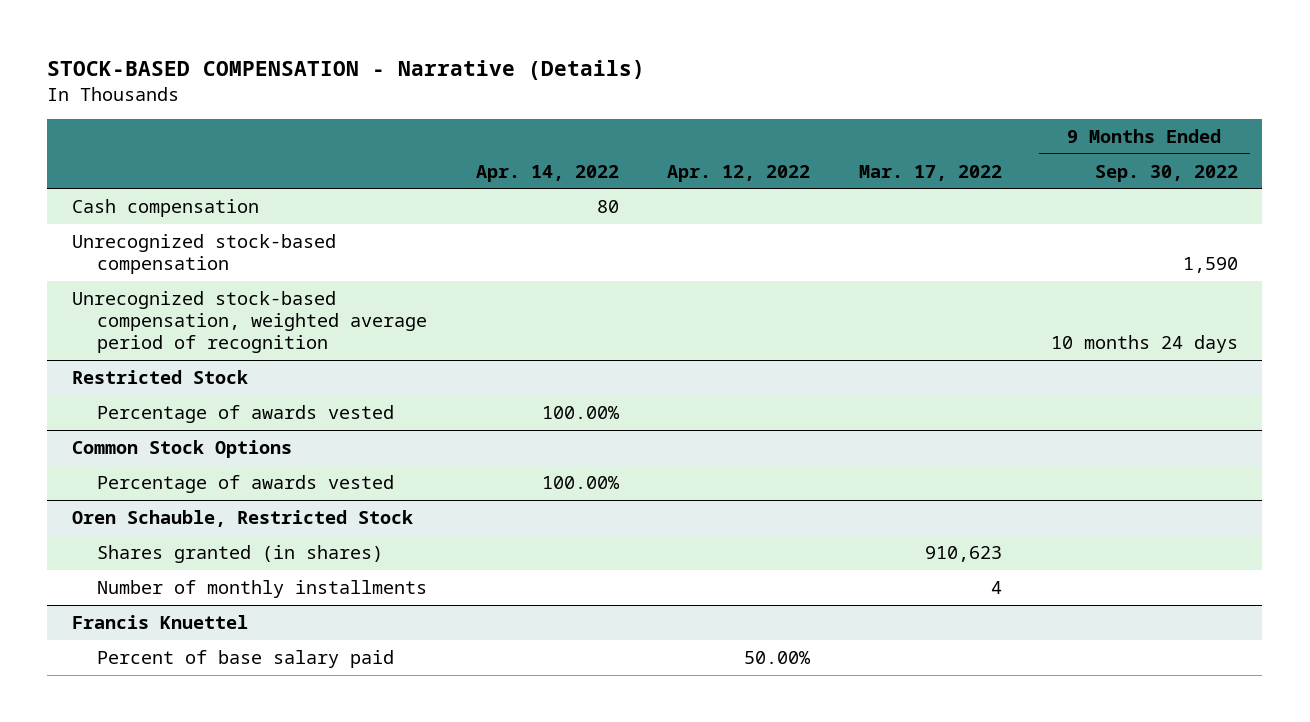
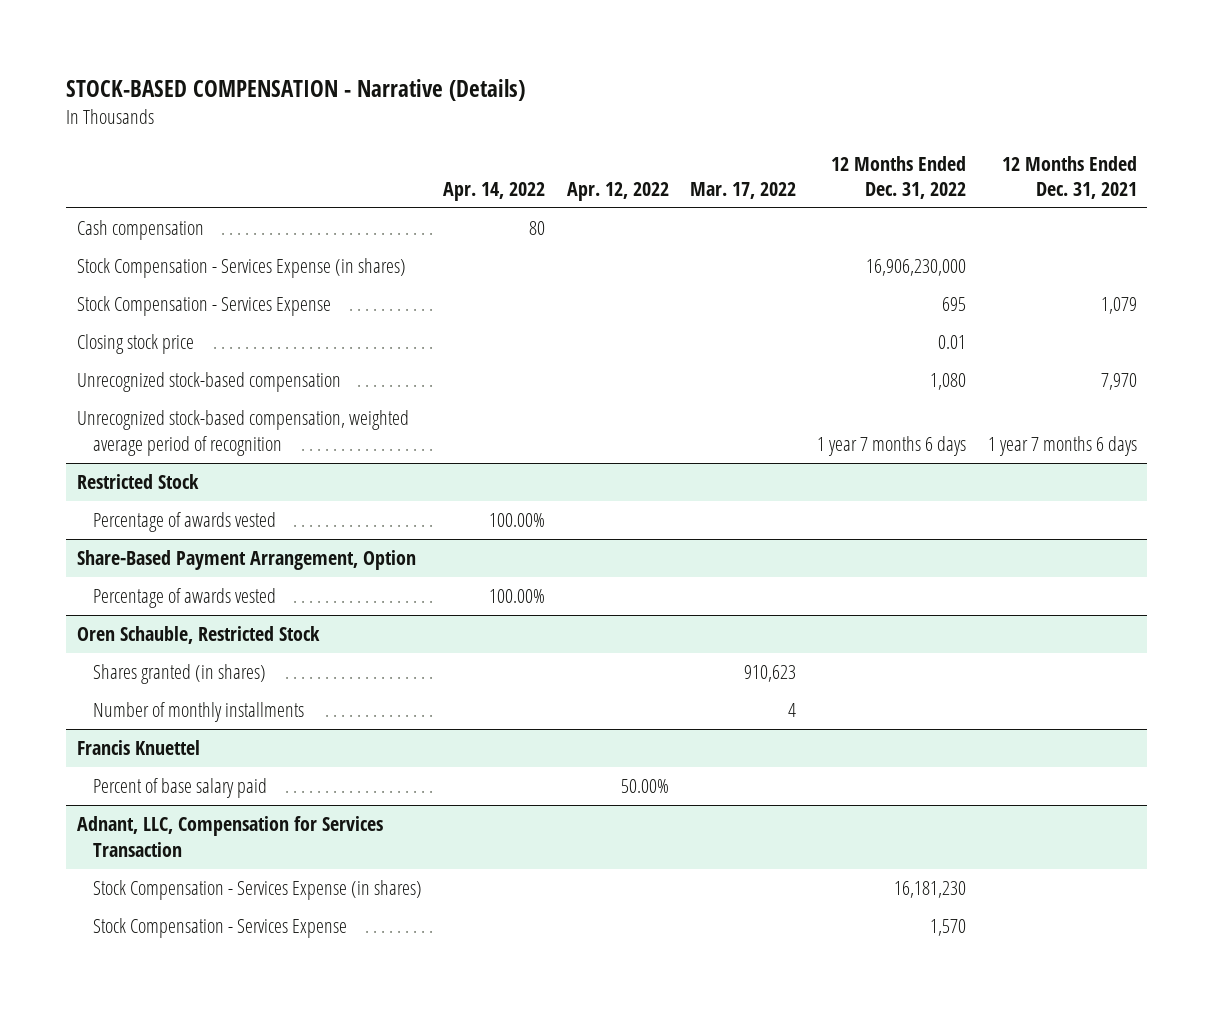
- | Apr. 14, 2022 | Apr. 12, 2022 | Mar. 17, 2022 | 9 Months Ended Sep. 30, 2022
+ | Apr. 14, 2022 | Apr. 12, 2022 | Mar. 17, 2022 | 12 Months Ended Dec. 31, 2022 | 12 Months Ended Dec. 31, 2021
+ Stock Compensation - Services Expense (in shares) | | | | 16,906,230,000 |
+ Stock Compensation - Services Expense | | | | 695 | 1,079
+ Closing stock price | | | | 0.01 |
- Common Stock Options
+ Share-Based Payment Arrangement, Option
+ Adnant, LLC, Compensation for Services Transaction
+ Stock Compensation - Services Expense (in shares) | | | | 16,181,230 |
+ Stock Compensation - Services Expense | | | | 1,570 |

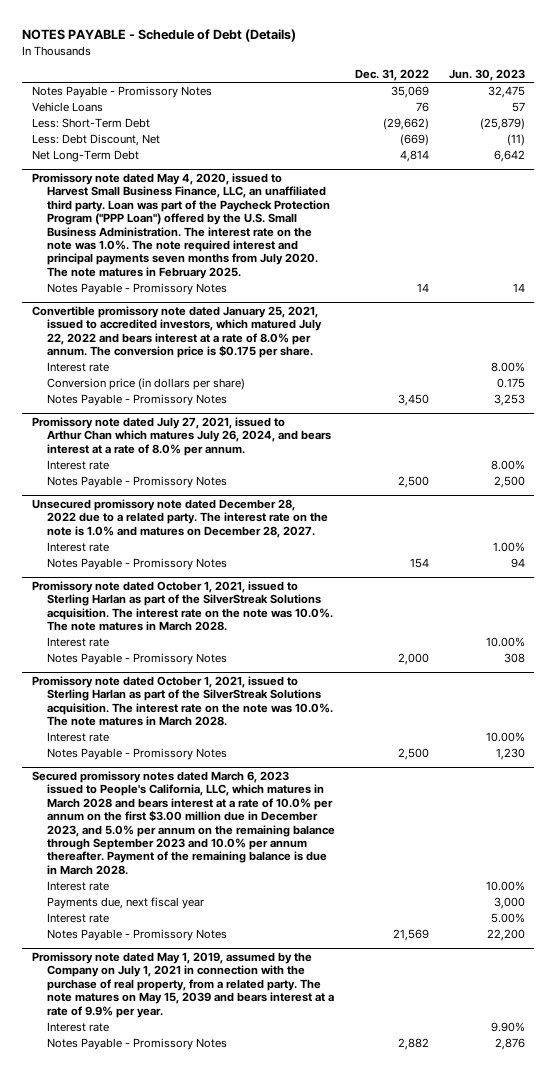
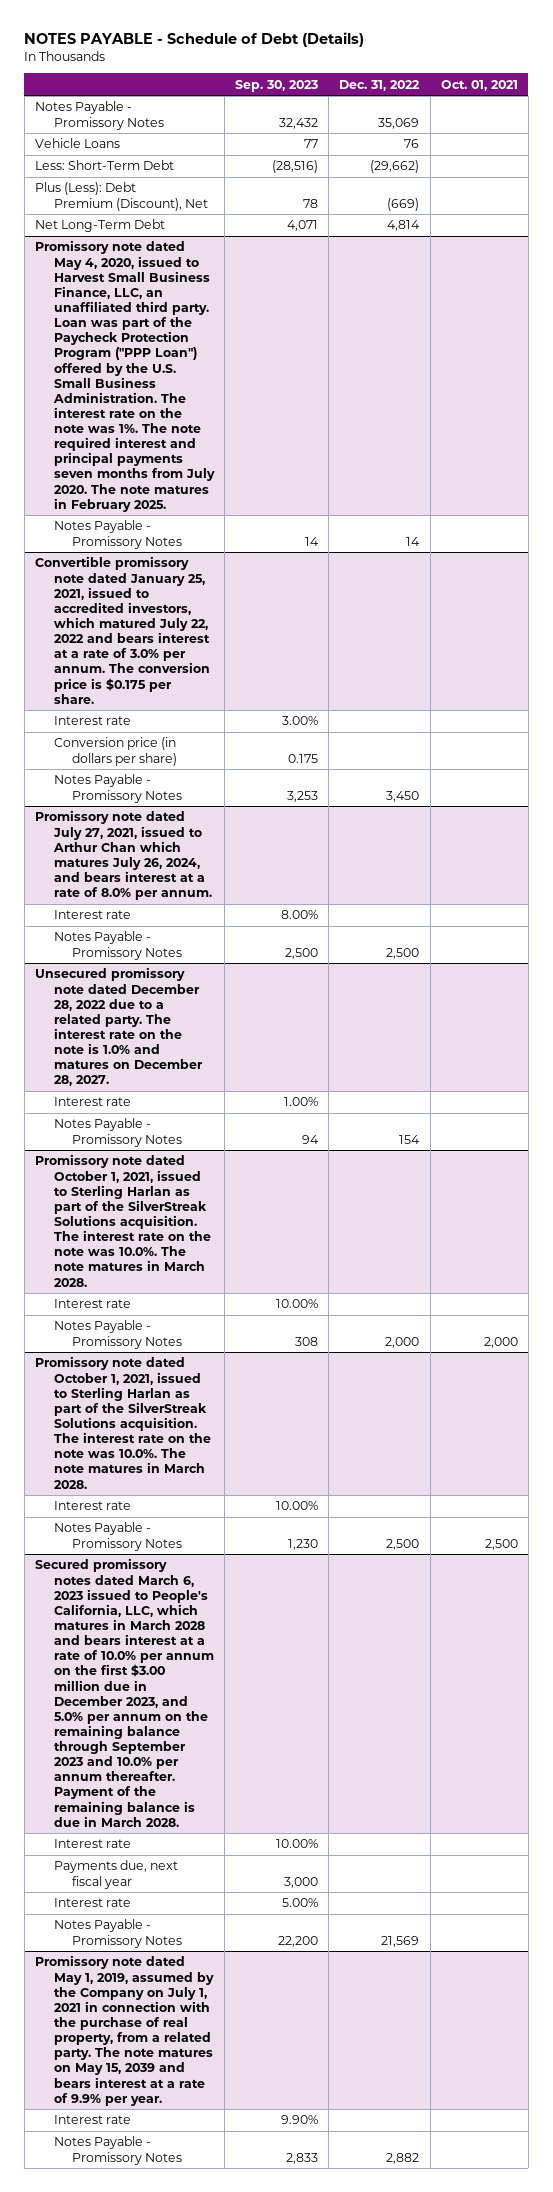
- | Dec. 31, 2022 | Jun. 30, 2023
+ | Sep. 30, 2023 | Dec. 31, 2022 | Oct. 01, 2021
- Less: Debt Discount, Net | (669) | (11)
+ Plus (Less): Debt Premium (Discount), Net | 78 | (669) |
- Promissory note dated May 4, 2020, issued to Harvest Small Business Finance, LLC, an unaffiliated third party. Loan was part of the Paycheck Protection Program ("PPP Loan") offered by the U.S. Small Business Administration. The interest rate on the note was 1.0%. The note required interest and principal payments seven months from July 2020. The note matures in February 2025.
+ Promissory note dated May 4, 2020, issued to Harvest Small Business Finance, LLC, an unaffiliated third party. Loan was part of the Paycheck Protection Program ("PPP Loan") offered by the U.S. Small Business Administration. The interest rate on the note was 1%. The note required interest and principal payments seven months from July 2020. The note matures in February 2025.
- Convertible promissory note dated January 25, 2021, issued to accredited investors, which matured July 22, 2022 and bears interest at a rate of 8.0% per annum. The conversion price is $0.175 per share.
+ Convertible promissory note dated January 25, 2021, issued to accredited investors, which matured July 22, 2022 and bears interest at a rate of 3.0% per annum. The conversion price is $0.175 per share.

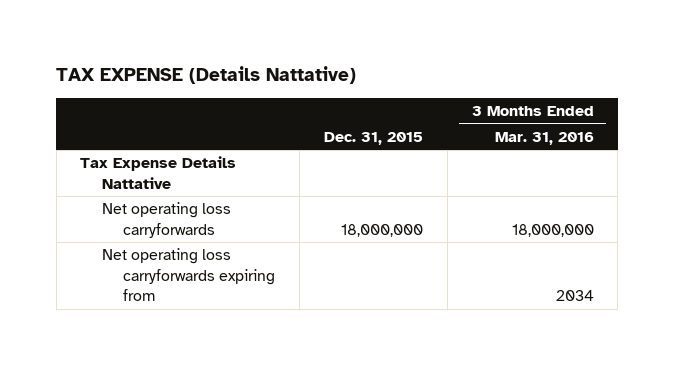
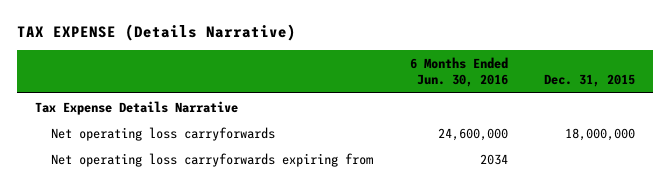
- TAX EXPENSE (Details Nattative)
+ TAX EXPENSE (Details Narrative)
- | Dec. 31, 2015 | 3 Months Ended Mar. 31, 2016
+ | 6 Months Ended Jun. 30, 2016 | Dec. 31, 2015
- Tax Expense Details Nattative
+ Tax Expense Details Narrative

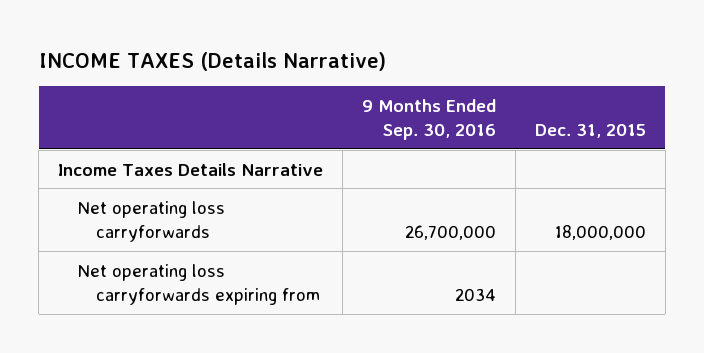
- TAX EXPENSE (Details Narrative)
+ INCOME TAXES (Details Narrative)
- | 6 Months Ended Jun. 30, 2016 | Dec. 31, 2015
+ | 9 Months Ended Sep. 30, 2016 | Dec. 31, 2015
- Tax Expense Details Narrative
+ Income Taxes Details Narrative

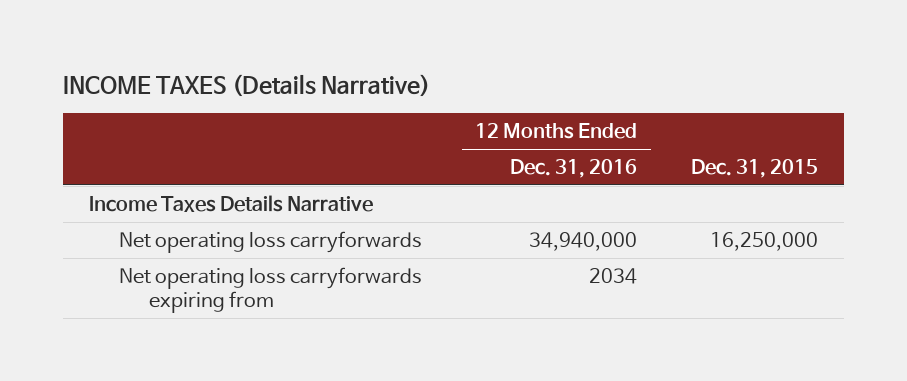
- | 9 Months Ended Sep. 30, 2016 | Dec. 31, 2015
+ | 12 Months Ended Dec. 31, 2016 | Dec. 31, 2015
- Net operating loss carryforwards | 26,700,000 | 18,000,000
+ Net operating loss carryforwards | 34,940,000 | 16,250,000

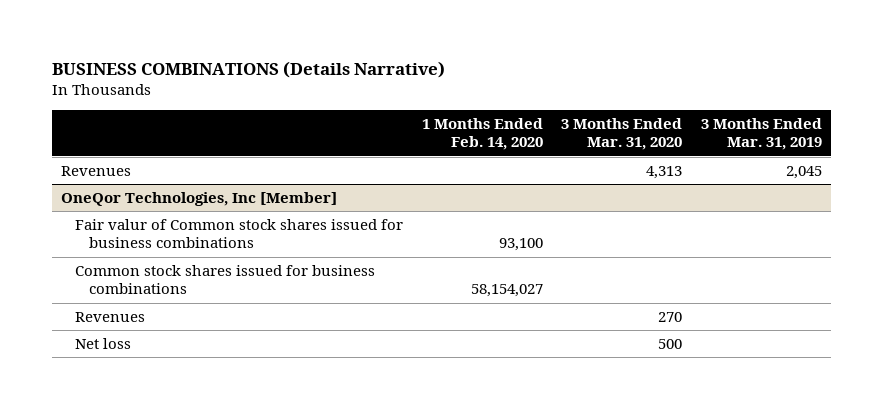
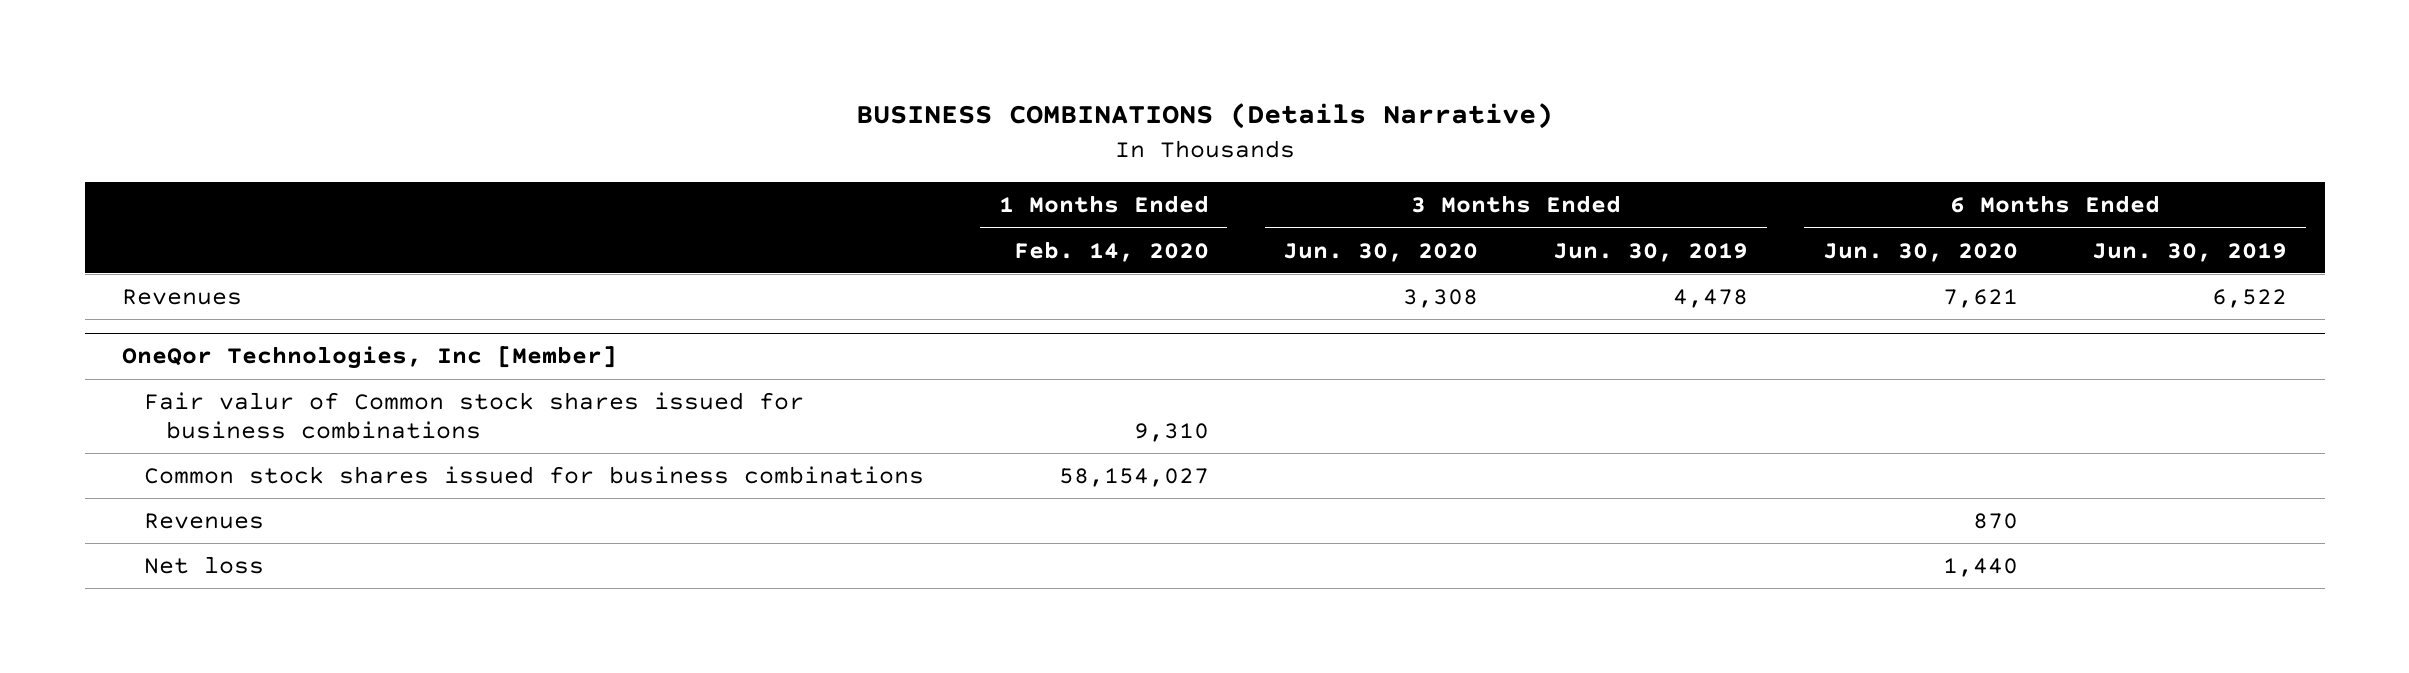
- | 1 Months Ended Feb. 14, 2020 | 3 Months Ended Mar. 31, 2020 | 3 Months Ended Mar. 31, 2019
+ | 1 Months Ended Feb. 14, 2020 | 3 Months Ended Jun. 30, 2020 | 3 Months Ended Jun. 30, 2019 | 6 Months Ended Jun. 30, 2020 | 6 Months Ended Jun. 30, 2019
@ OneQor Technologies, Inc [Member]
- Fair valur of Common stock shares issued for business combinations | 93,100 | |
+ Fair valur of Common stock shares issued for business combinations | 9,310 | | | |

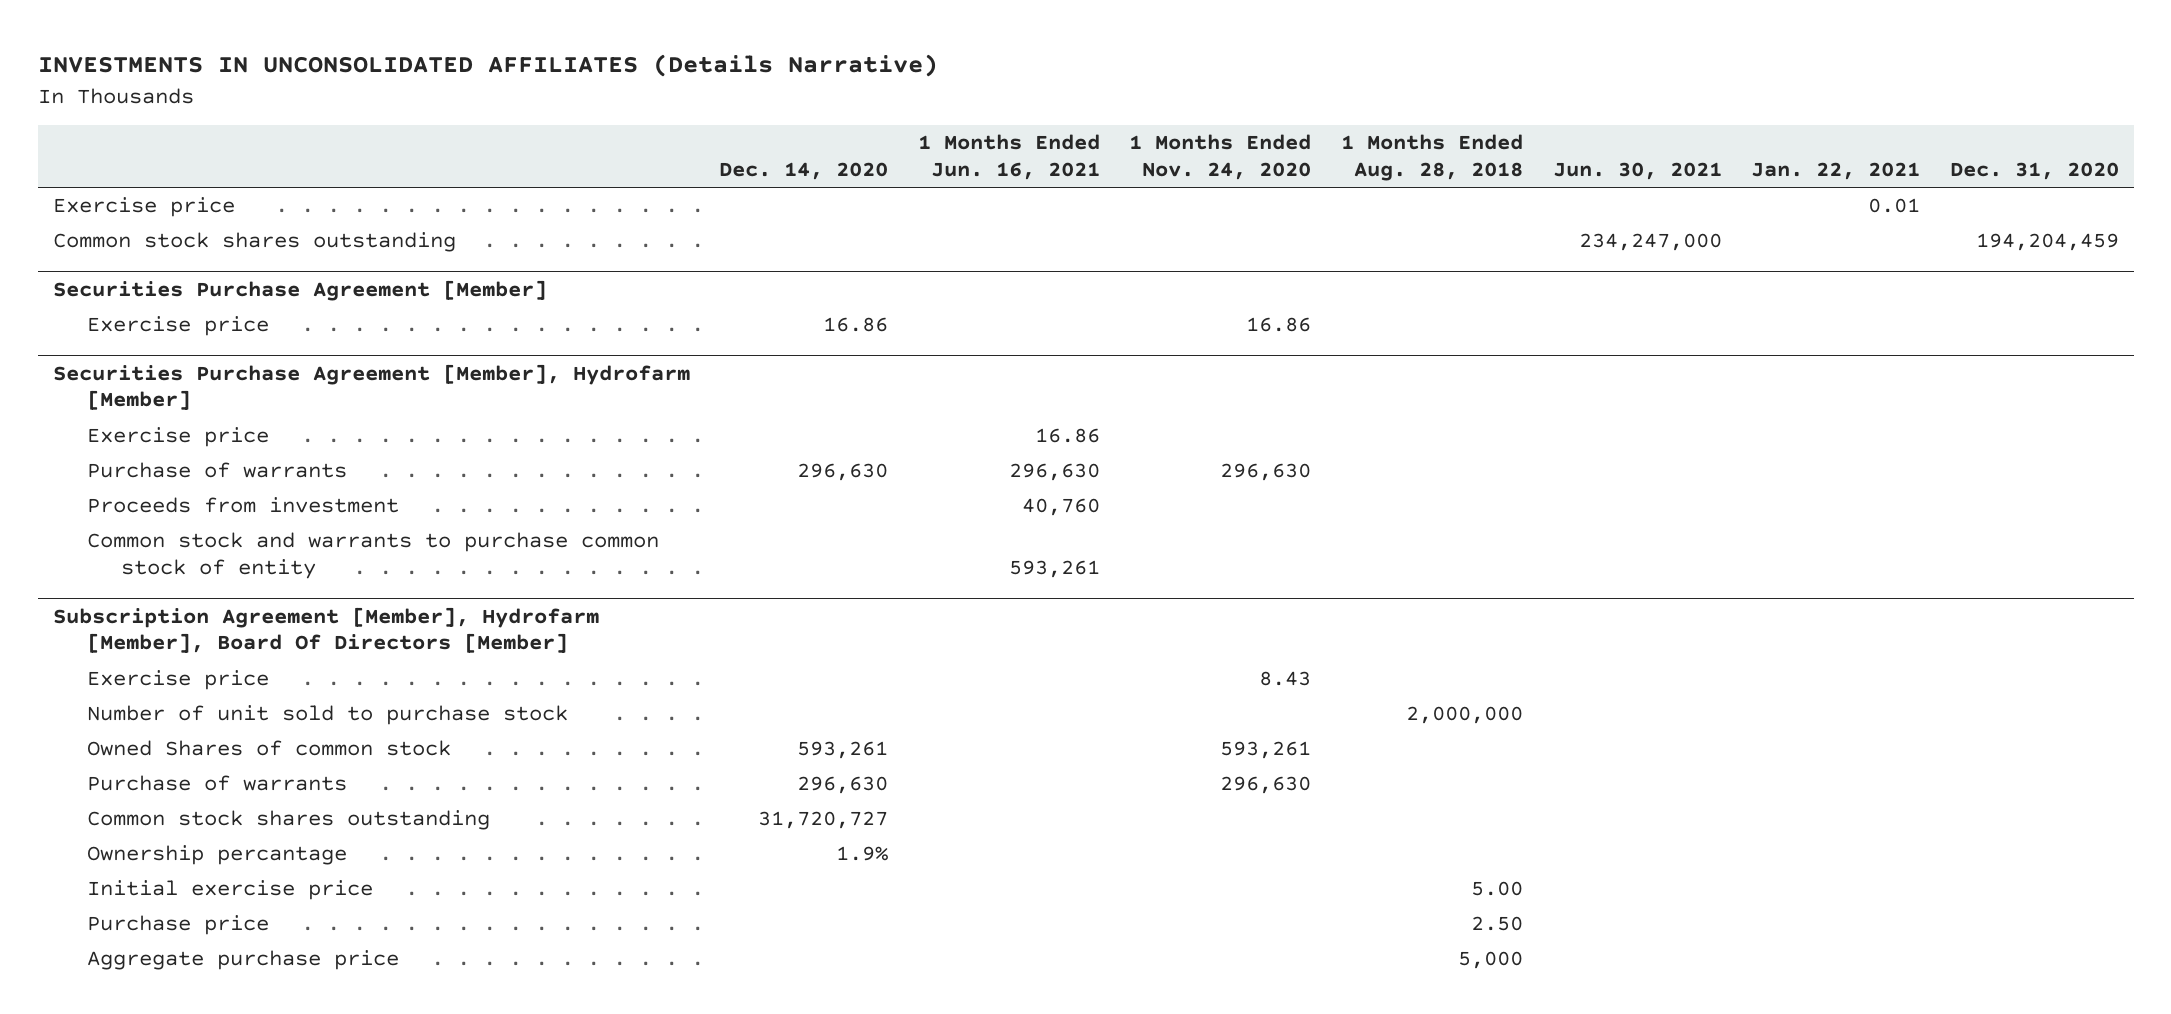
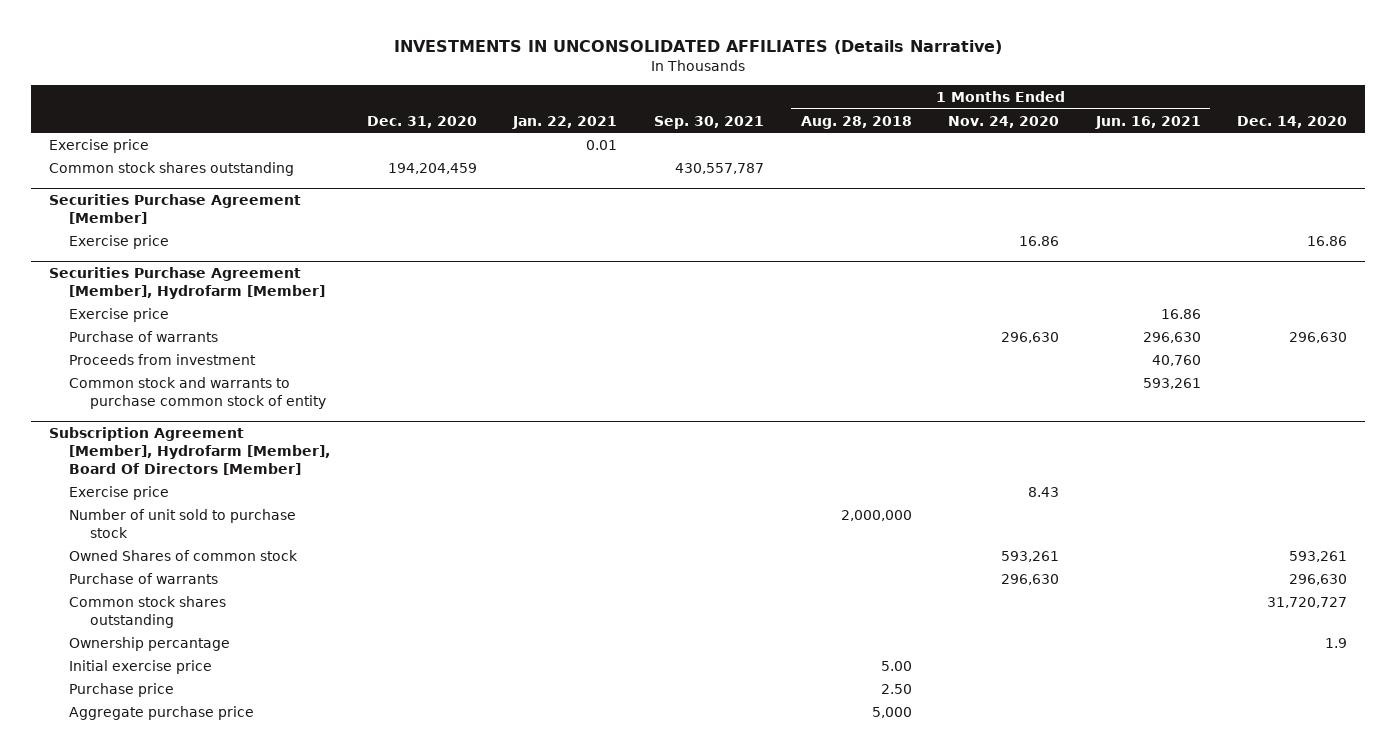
- | Dec. 14, 2020 | 1 Months Ended Jun. 16, 2021 | 1 Months Ended Nov. 24, 2020 | 1 Months Ended Aug. 28, 2018 | Jun. 30, 2021 | Jan. 22, 2021 | Dec. 31, 2020
+ | Dec. 31, 2020 | Jan. 22, 2021 | Sep. 30, 2021 | 1 Months Ended Aug. 28, 2018 | 1 Months Ended Nov. 24, 2020 | 1 Months Ended Jun. 16, 2021 | Dec. 14, 2020
@ Subscription Agreement [Member], Hydrofarm [Member], Board Of Directors [Member]
- Ownership percantage | 1.9% | | | | | |
+ Ownership percantage | | | | | | | 1.9

